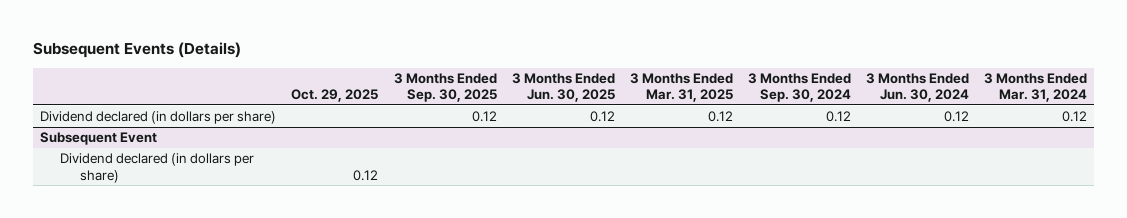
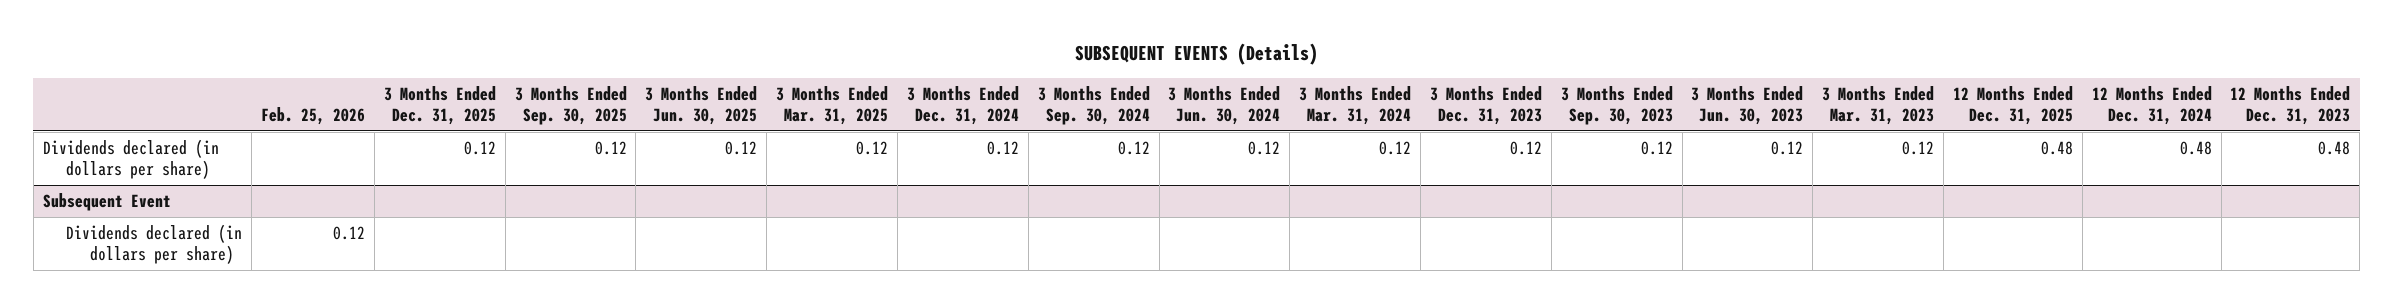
- Subsequent Events (Details)
+ SUBSEQUENT EVENTS (Details)
- | Oct. 29, 2025 | 3 Months Ended Sep. 30, 2025 | 3 Months Ended Jun. 30, 2025 | 3 Months Ended Mar. 31, 2025 | 3 Months Ended Sep. 30, 2024 | 3 Months Ended Jun. 30, 2024 | 3 Months Ended Mar. 31, 2024
+ | Feb. 25, 2026 | 3 Months Ended Dec. 31, 2025 | 3 Months Ended Sep. 30, 2025 | 3 Months Ended Jun. 30, 2025 | 3 Months Ended Mar. 31, 2025 | 3 Months Ended Dec. 31, 2024 | 3 Months Ended Sep. 30, 2024 | 3 Months Ended Jun. 30, 2024 | 3 Months Ended Mar. 31, 2024 | 3 Months Ended Dec. 31, 2023 | 3 Months Ended Sep. 30, 2023 | 3 Months Ended Jun. 30, 2023 | 3 Months Ended Mar. 31, 2023 | 12 Months Ended Dec. 31, 2025 | 12 Months Ended Dec. 31, 2024 | 12 Months Ended Dec. 31, 2023
- Dividend declared (in dollars per share) | | 0.12 | 0.12 | 0.12 | 0.12 | 0.12 | 0.12
+ Dividends declared (in dollars per share) | | 0.12 | 0.12 | 0.12 | 0.12 | 0.12 | 0.12 | 0.12 | 0.12 | 0.12 | 0.12 | 0.12 | 0.12 | 0.48 | 0.48 | 0.48
@ Subsequent Event
- Dividend declared (in dollars per share) | 0.12 | | | | | |
+ Dividends declared (in dollars per share) | 0.12 | | | | | | | | | | | | | | |

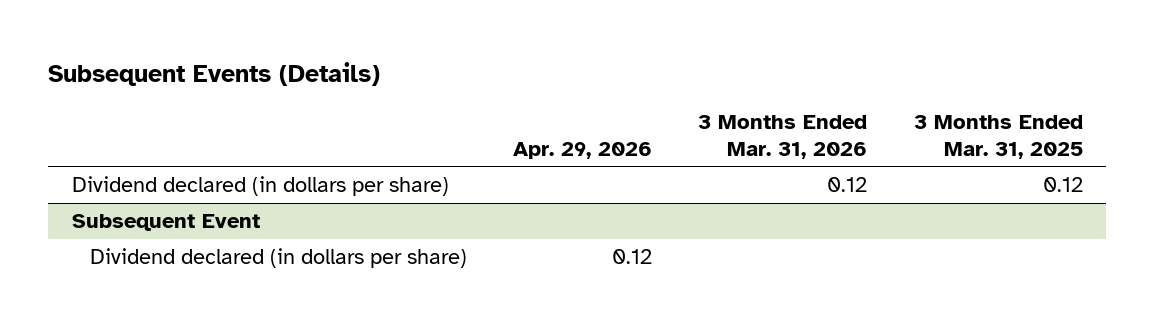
- SUBSEQUENT EVENTS (Details)
+ Subsequent Events (Details)
- | Feb. 25, 2026 | 3 Months Ended Dec. 31, 2025 | 3 Months Ended Sep. 30, 2025 | 3 Months Ended Jun. 30, 2025 | 3 Months Ended Mar. 31, 2025 | 3 Months Ended Dec. 31, 2024 | 3 Months Ended Sep. 30, 2024 | 3 Months Ended Jun. 30, 2024 | 3 Months Ended Mar. 31, 2024 | 3 Months Ended Dec. 31, 2023 | 3 Months Ended Sep. 30, 2023 | 3 Months Ended Jun. 30, 2023 | 3 Months Ended Mar. 31, 2023 | 12 Months Ended Dec. 31, 2025 | 12 Months Ended Dec. 31, 2024 | 12 Months Ended Dec. 31, 2023
+ | Apr. 29, 2026 | 3 Months Ended Mar. 31, 2026 | 3 Months Ended Mar. 31, 2025
- Dividends declared (in dollars per share) | | 0.12 | 0.12 | 0.12 | 0.12 | 0.12 | 0.12 | 0.12 | 0.12 | 0.12 | 0.12 | 0.12 | 0.12 | 0.48 | 0.48 | 0.48
+ Dividend declared (in dollars per share) | | 0.12 | 0.12
@ Subsequent Event
- Dividends declared (in dollars per share) | 0.12 | | | | | | | | | | | | | | |
+ Dividend declared (in dollars per share) | 0.12 | |

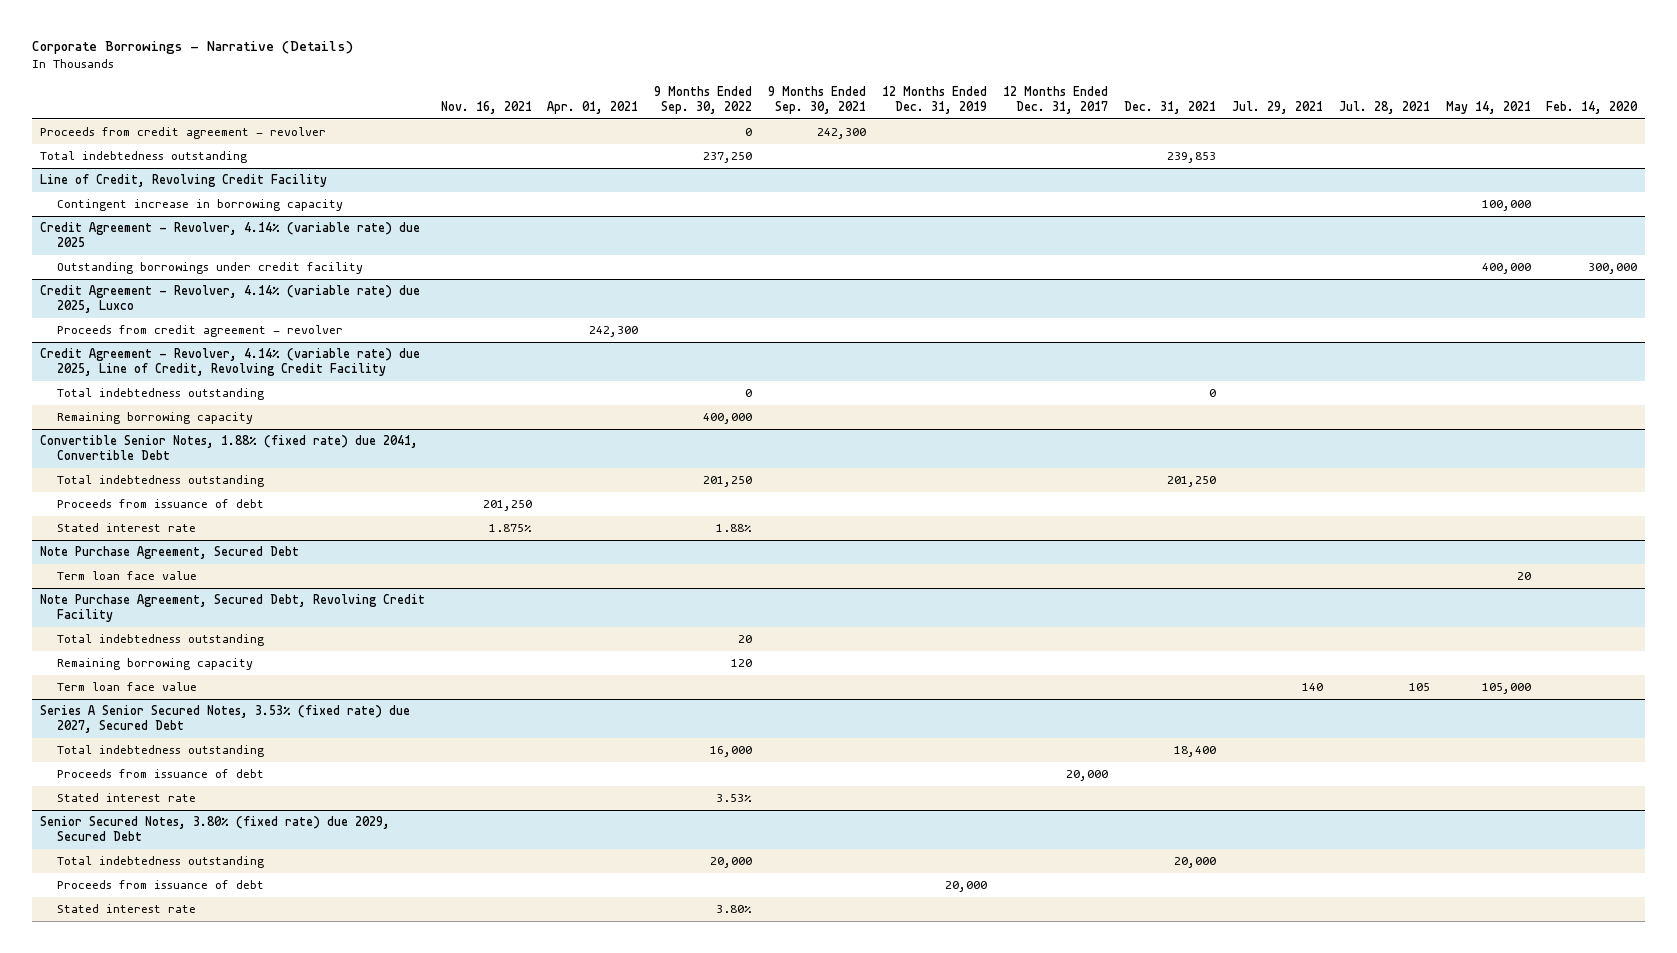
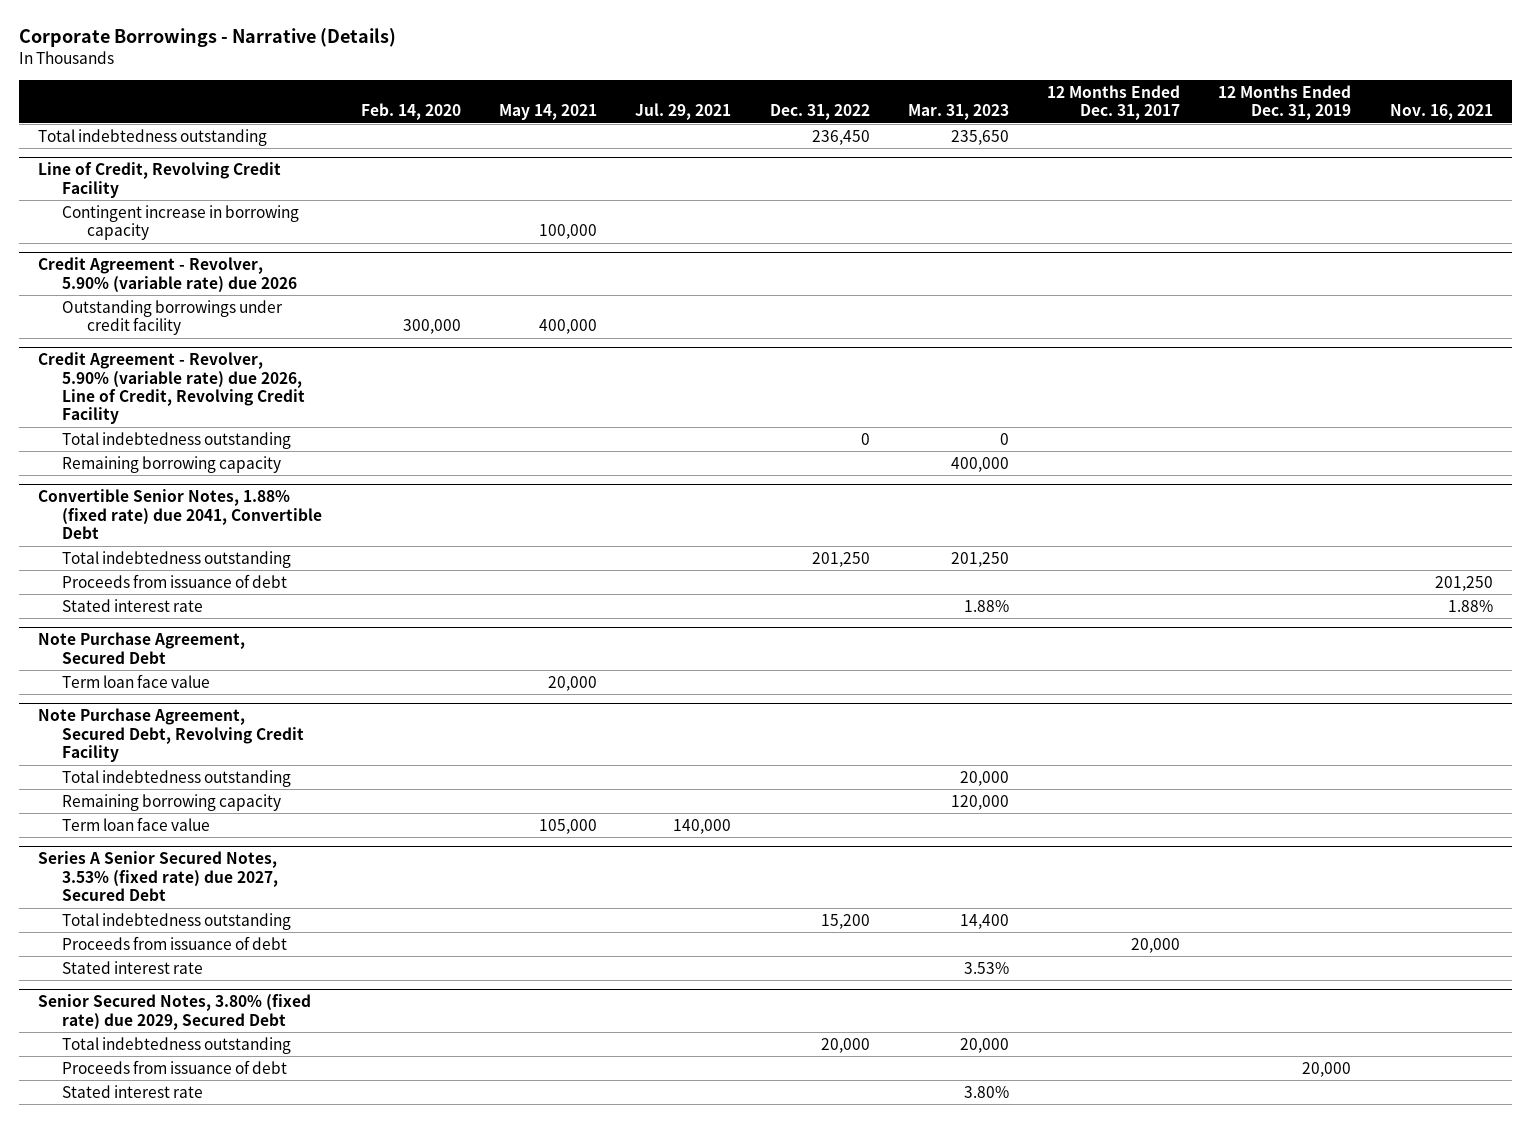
- | Nov. 16, 2021 | Apr. 01, 2021 | 9 Months Ended Sep. 30, 2022 | 9 Months Ended Sep. 30, 2021 | 12 Months Ended Dec. 31, 2019 | 12 Months Ended Dec. 31, 2017 | Dec. 31, 2021 | Jul. 29, 2021 | Jul. 28, 2021 | May 14, 2021 | Feb. 14, 2020
+ | Feb. 14, 2020 | May 14, 2021 | Jul. 29, 2021 | Dec. 31, 2022 | Mar. 31, 2023 | 12 Months Ended Dec. 31, 2017 | 12 Months Ended Dec. 31, 2019 | Nov. 16, 2021
- Proceeds from credit agreement - revolver | | | 0 | 242,300 | | | | | | |
- Credit Agreement - Revolver, 4.14% (variable rate) due 2025
+ Credit Agreement - Revolver, 5.90% (variable rate) due 2026
- Credit Agreement - Revolver, 4.14% (variable rate) due 2025, Luxco
- Proceeds from credit agreement - revolver | | 242,300 | | | | | | | | |
- Credit Agreement - Revolver, 4.14% (variable rate) due 2025, Line of Credit, Revolving Credit Facility
+ Credit Agreement - Revolver, 5.90% (variable rate) due 2026, Line of Credit, Revolving Credit Facility
@ Convertible Senior Notes, 1.88% (fixed rate) due 2041, Convertible Debt
- Stated interest rate | 1.875% | | 1.88% | | | | | | | |
+ Stated interest rate | | | | | 1.88% | | | 1.88%
@ Note Purchase Agreement, Secured Debt
- Term loan face value | | | | | | | | | | 20 |
+ Term loan face value | | 20,000 | | | | | |
@ Note Purchase Agreement, Secured Debt, Revolving Credit Facility
- Term loan face value | | | | | | | | 140 | 105 | 105,000 |
+ Term loan face value | | 105,000 | 140,000 | | | | |

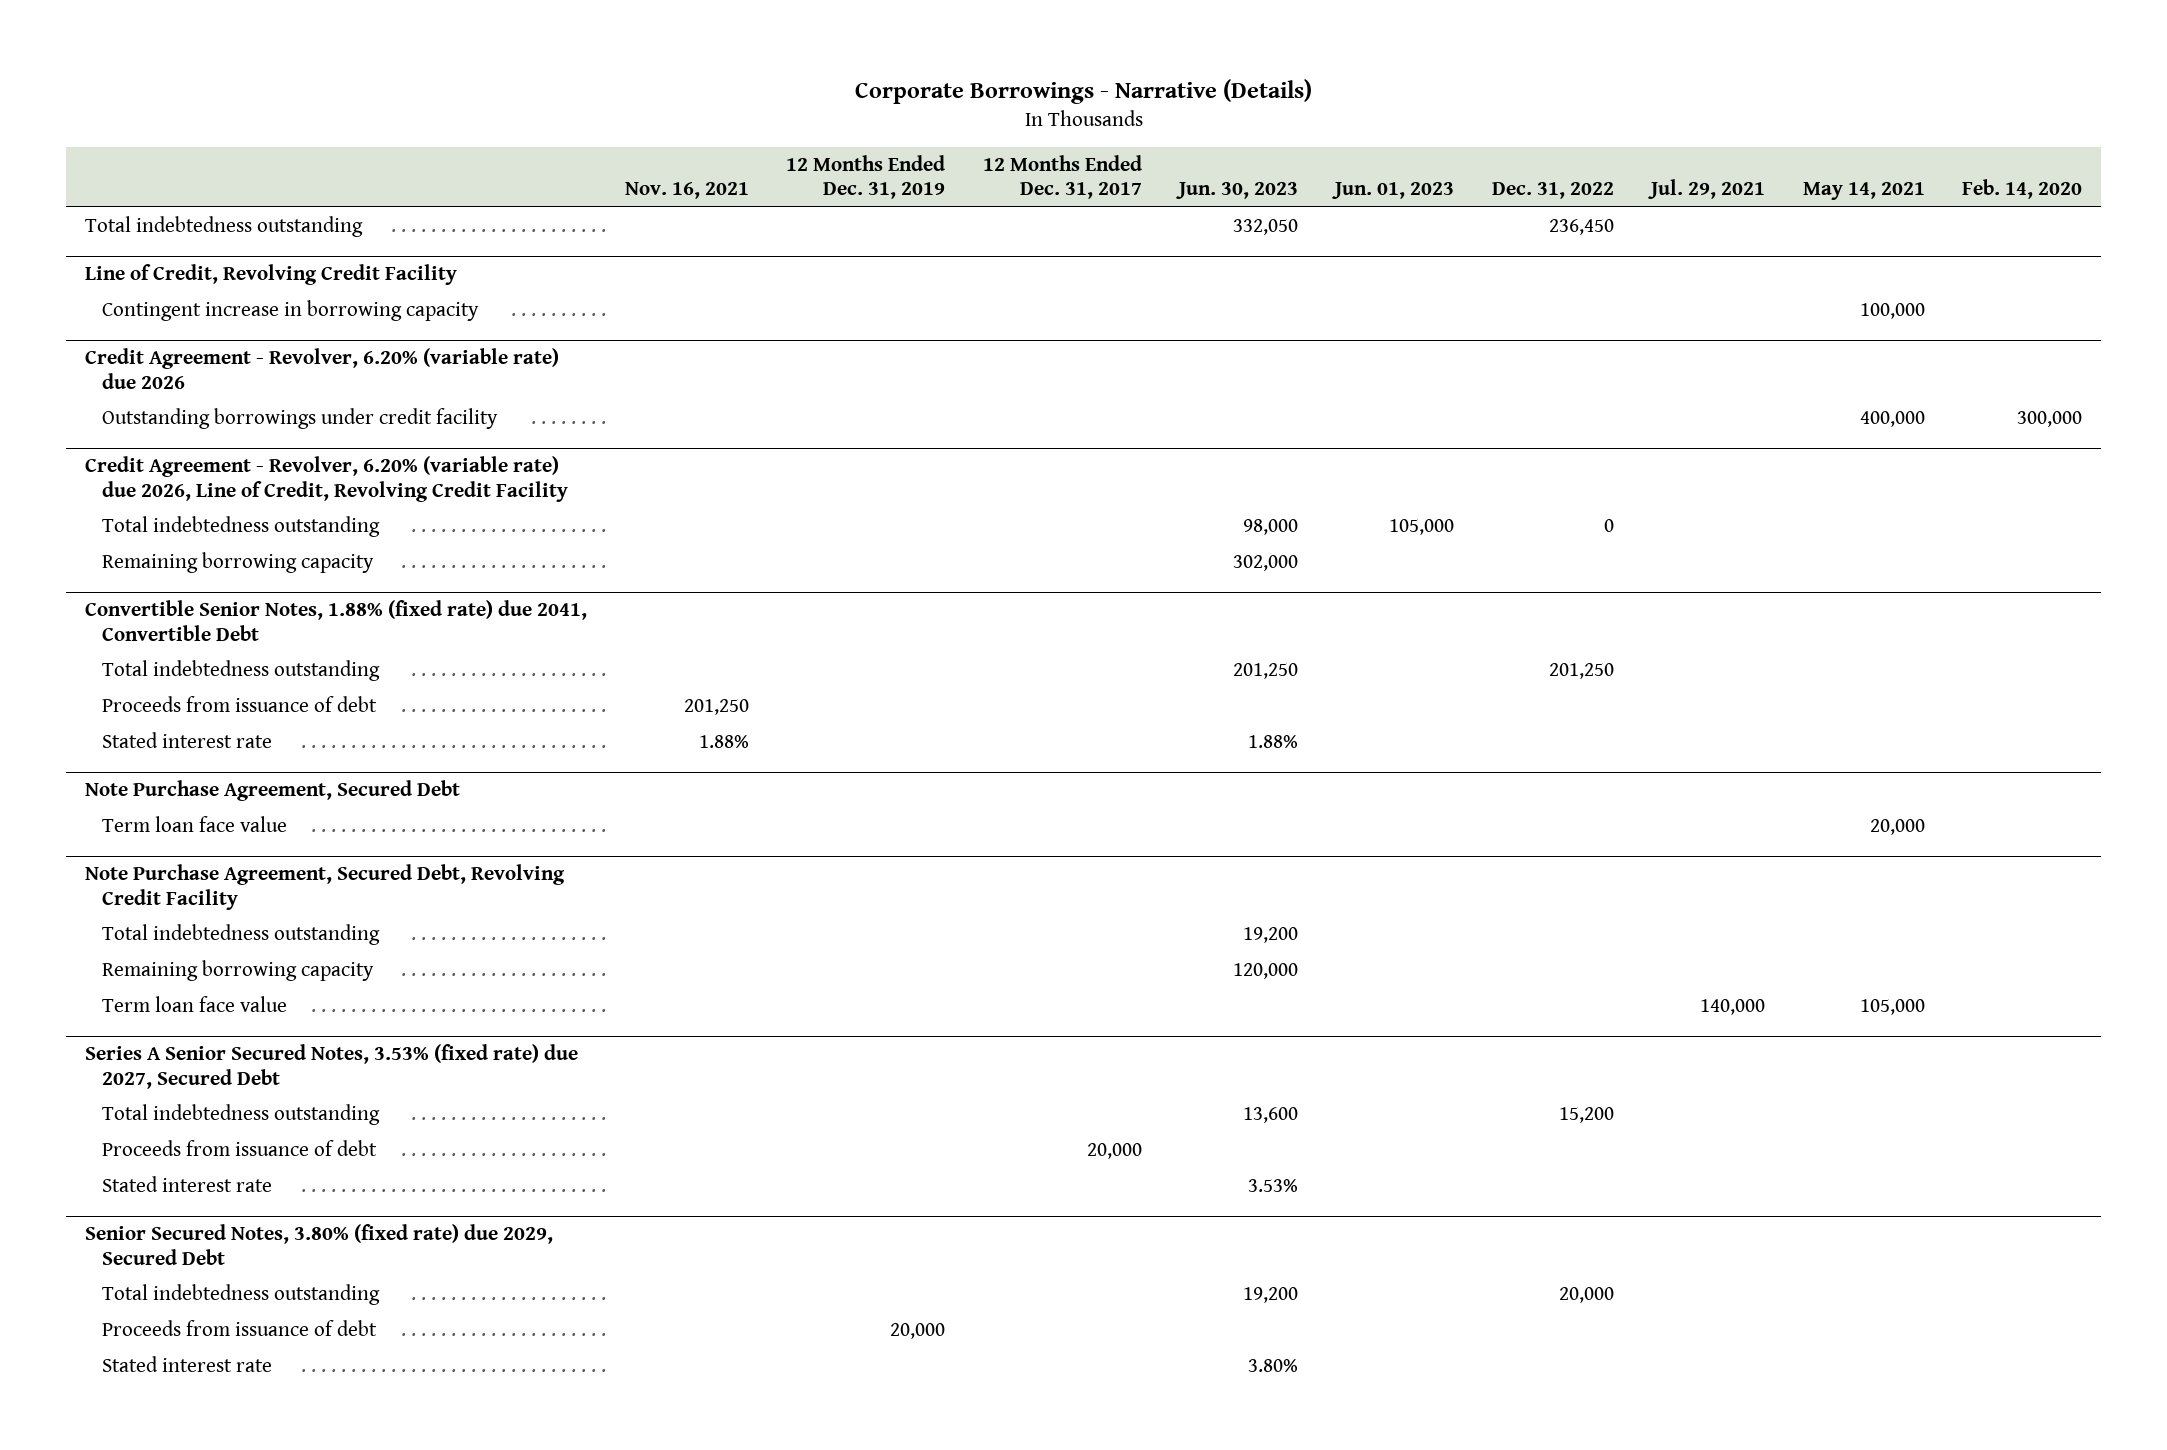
- | Feb. 14, 2020 | May 14, 2021 | Jul. 29, 2021 | Dec. 31, 2022 | Mar. 31, 2023 | 12 Months Ended Dec. 31, 2017 | 12 Months Ended Dec. 31, 2019 | Nov. 16, 2021
+ | Nov. 16, 2021 | 12 Months Ended Dec. 31, 2019 | 12 Months Ended Dec. 31, 2017 | Jun. 30, 2023 | Jun. 01, 2023 | Dec. 31, 2022 | Jul. 29, 2021 | May 14, 2021 | Feb. 14, 2020
- Credit Agreement - Revolver, 5.90% (variable rate) due 2026
+ Credit Agreement - Revolver, 6.20% (variable rate) due 2026
- Credit Agreement - Revolver, 5.90% (variable rate) due 2026, Line of Credit, Revolving Credit Facility
+ Credit Agreement - Revolver, 6.20% (variable rate) due 2026, Line of Credit, Revolving Credit Facility

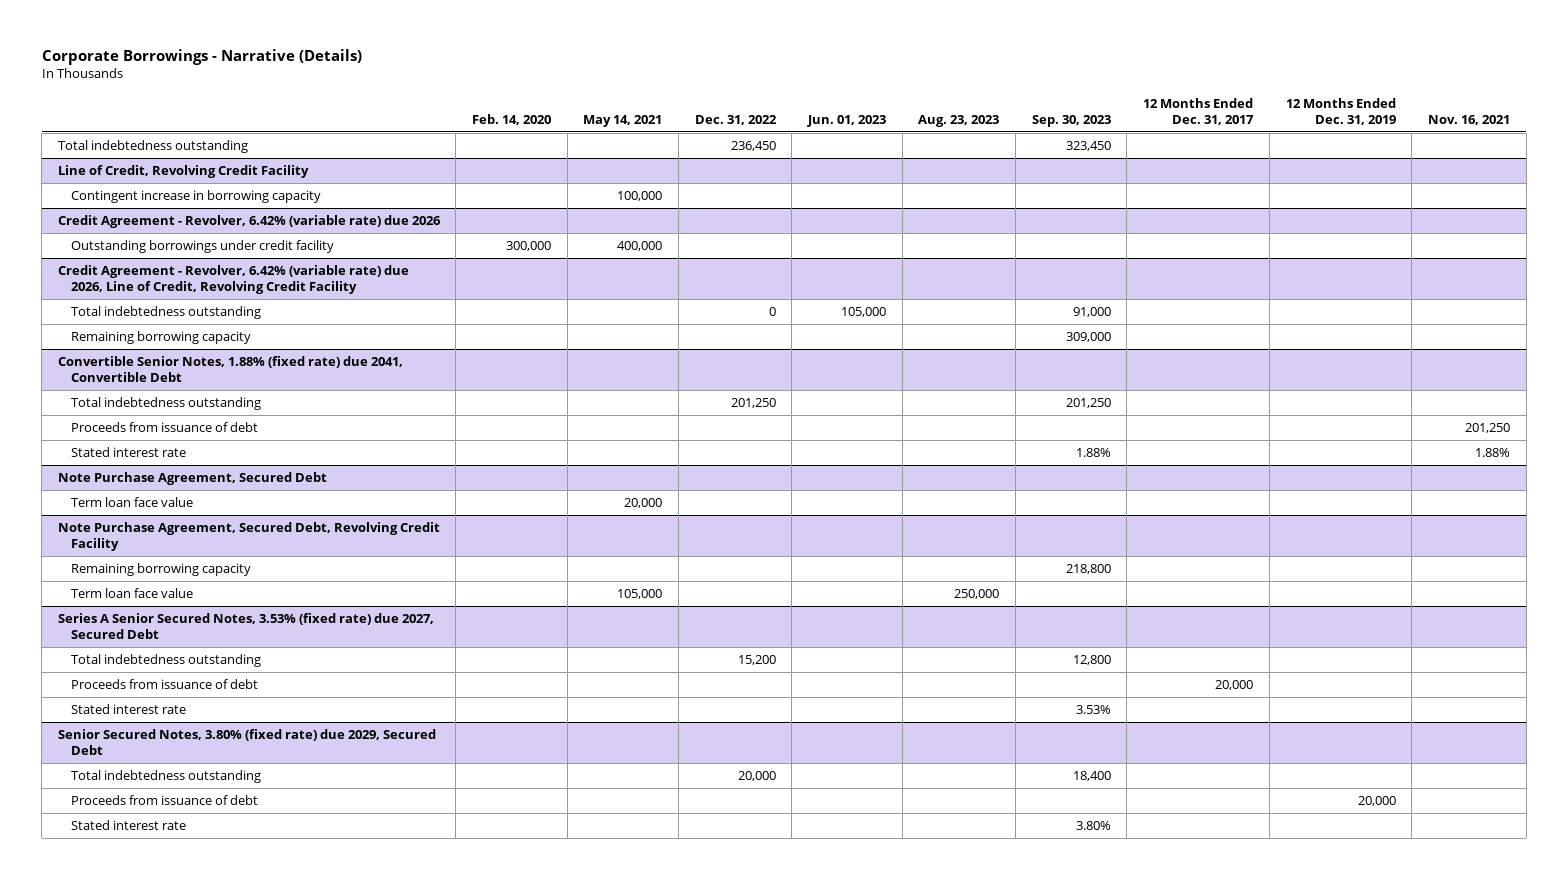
- | Nov. 16, 2021 | 12 Months Ended Dec. 31, 2019 | 12 Months Ended Dec. 31, 2017 | Jun. 30, 2023 | Jun. 01, 2023 | Dec. 31, 2022 | Jul. 29, 2021 | May 14, 2021 | Feb. 14, 2020
+ | Feb. 14, 2020 | May 14, 2021 | Dec. 31, 2022 | Jun. 01, 2023 | Aug. 23, 2023 | Sep. 30, 2023 | 12 Months Ended Dec. 31, 2017 | 12 Months Ended Dec. 31, 2019 | Nov. 16, 2021
- Credit Agreement - Revolver, 6.20% (variable rate) due 2026
+ Credit Agreement - Revolver, 6.42% (variable rate) due 2026
- Credit Agreement - Revolver, 6.20% (variable rate) due 2026, Line of Credit, Revolving Credit Facility
+ Credit Agreement - Revolver, 6.42% (variable rate) due 2026, Line of Credit, Revolving Credit Facility
@ Note Purchase Agreement, Secured Debt, Revolving Credit Facility
- Total indebtedness outstanding | | | | 19,200 | | | | |

